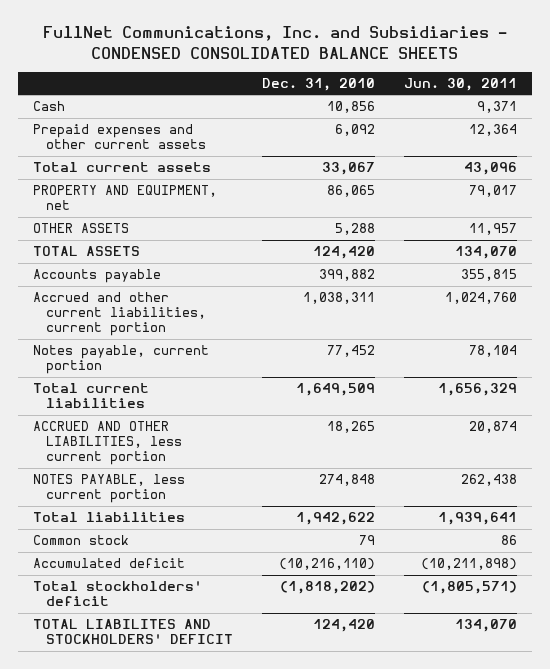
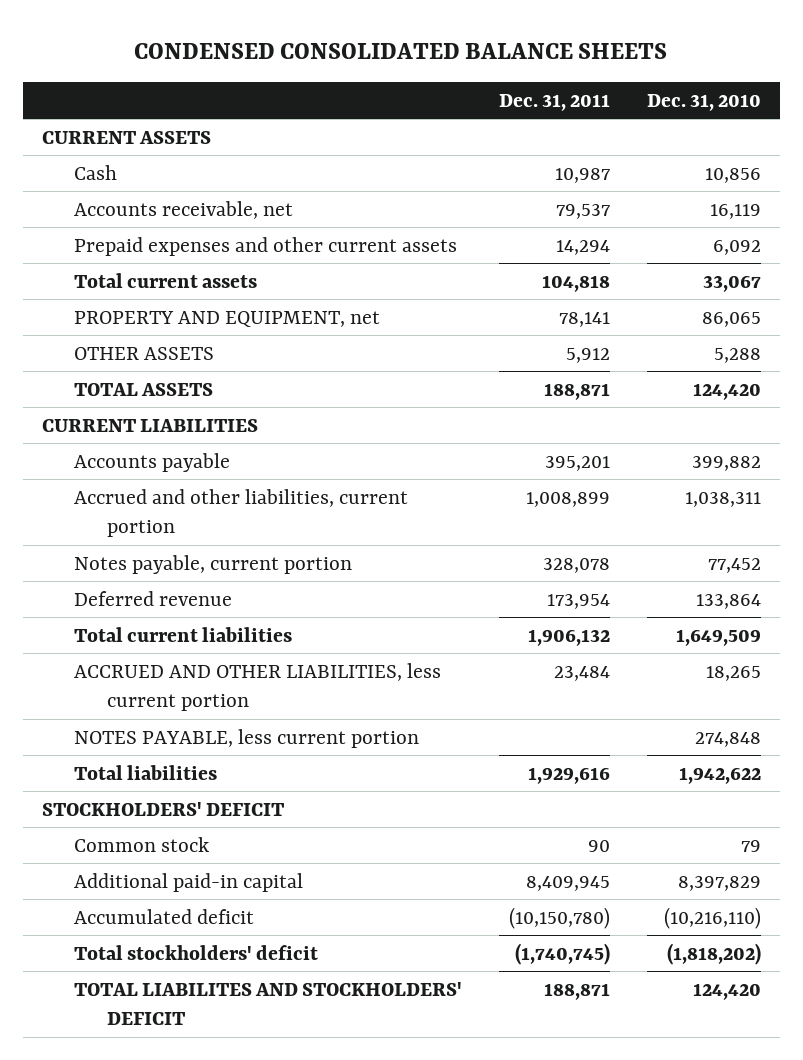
- FullNet Communications, Inc. and Subsidiaries - CONDENSED CONSOLIDATED BALANCE SHEETS
+ CONDENSED CONSOLIDATED BALANCE SHEETS
- | Dec. 31, 2010 | Jun. 30, 2011
+ | Dec. 31, 2011 | Dec. 31, 2010
+ CURRENT ASSETS
+ Accounts receivable, net | 79,537 | 16,119
+ CURRENT LIABILITIES
- Accrued and other current liabilities, current portion | 1,038,311 | 1,024,760
+ Accrued and other liabilities, current portion | 1,008,899 | 1,038,311
+ Deferred revenue | 173,954 | 133,864
+ STOCKHOLDERS' DEFICIT
+ Additional paid-in capital | 8,409,945 | 8,397,829

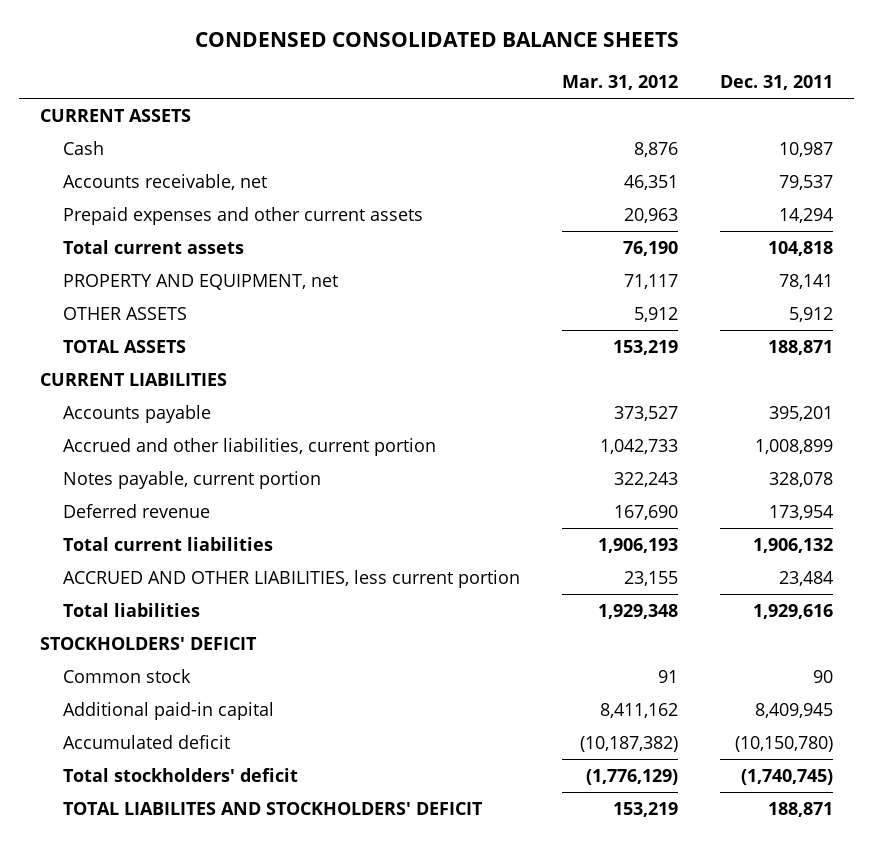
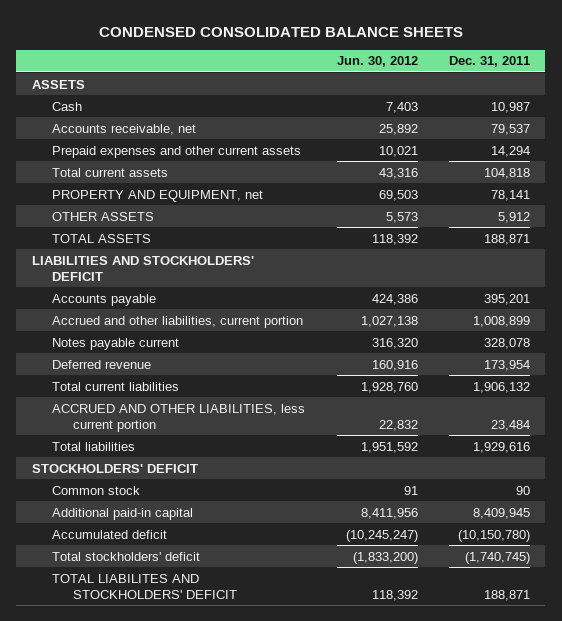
- | Mar. 31, 2012 | Dec. 31, 2011
+ | Jun. 30, 2012 | Dec. 31, 2011
- CURRENT ASSETS
+ ASSETS
- CURRENT LIABILITIES
+ LIABILITIES AND STOCKHOLDERS' DEFICIT
- Notes payable, current portion | 322,243 | 328,078
+ Notes payable current | 316,320 | 328,078

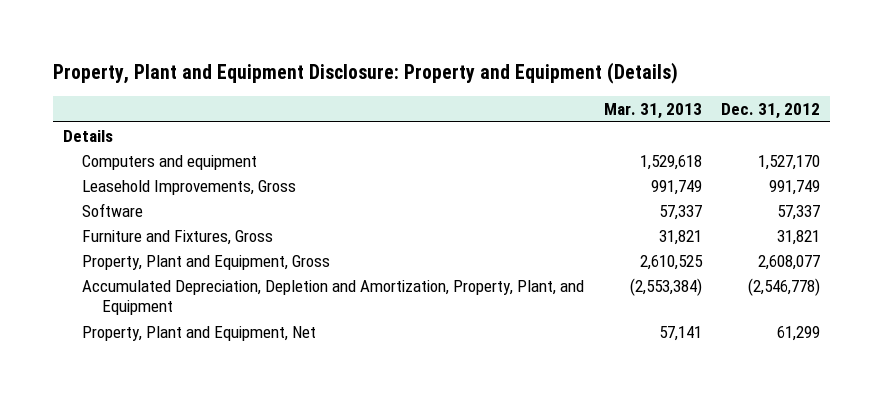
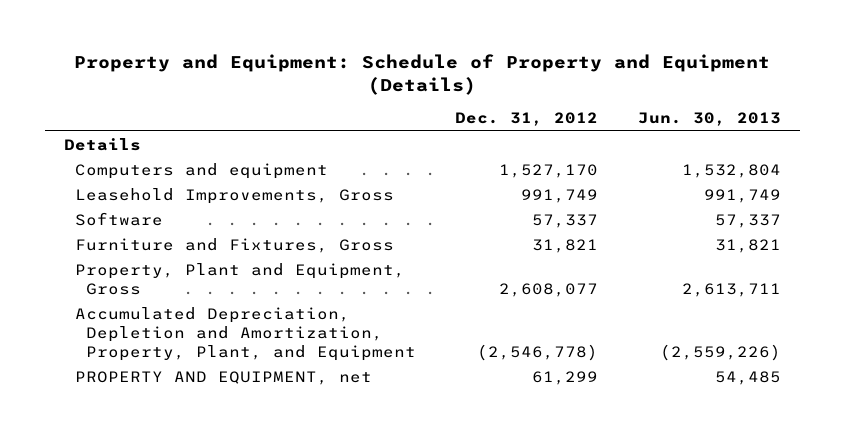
- Property, Plant and Equipment Disclosure: Property and Equipment (Details)
+ Property and Equipment: Schedule of Property and Equipment (Details)
- | Mar. 31, 2013 | Dec. 31, 2012
+ | Dec. 31, 2012 | Jun. 30, 2013
- Property, Plant and Equipment, Net | 57,141 | 61,299
+ PROPERTY AND EQUIPMENT, net | 61,299 | 54,485

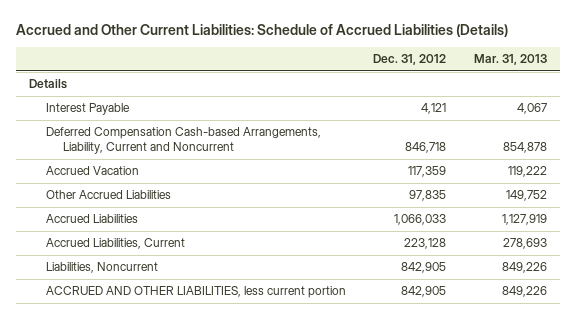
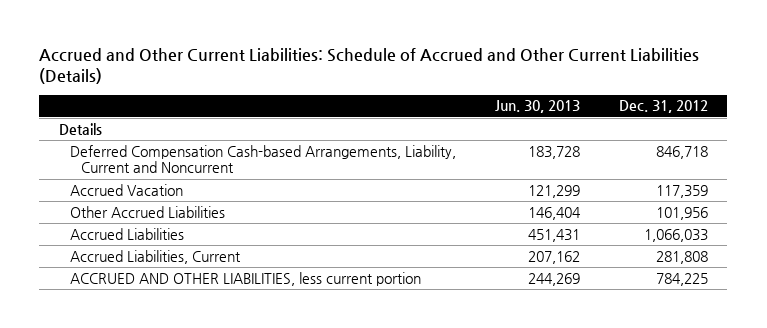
- Accrued and Other Current Liabilities: Schedule of Accrued Liabilities (Details)
+ Accrued and Other Current Liabilities: Schedule of Accrued and Other Current Liabilities (Details)
- | Dec. 31, 2012 | Mar. 31, 2013
+ | Jun. 30, 2013 | Dec. 31, 2012
- Interest Payable | 4,121 | 4,067
- Other Accrued Liabilities | 97,835 | 149,752
+ Other Accrued Liabilities | 146,404 | 101,956
- Accrued Liabilities, Current | 223,128 | 278,693
- Liabilities, Noncurrent | 842,905 | 849,226
- ACCRUED AND OTHER LIABILITIES, less current portion | 842,905 | 849,226
+ Accrued Liabilities, Current | 207,162 | 281,808
+ ACCRUED AND OTHER LIABILITIES, less current portion | 244,269 | 784,225

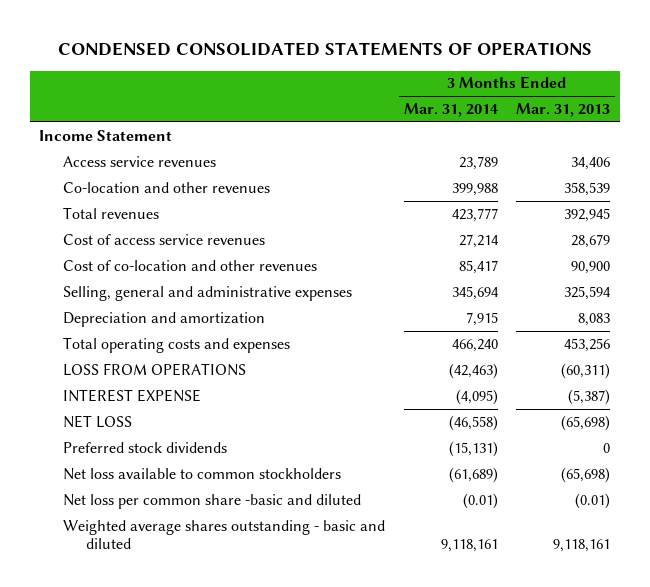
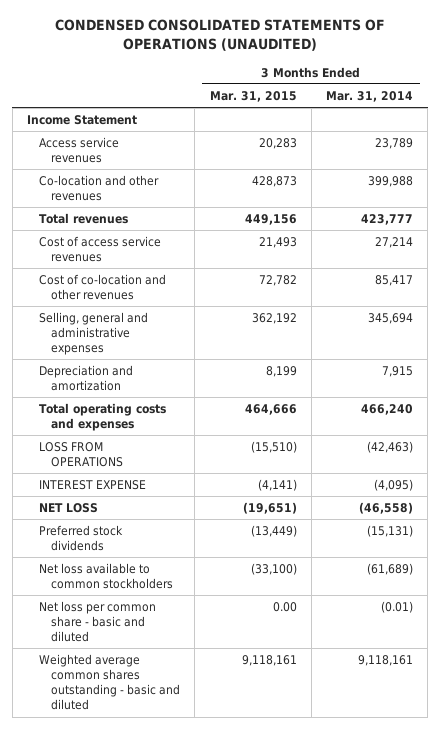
- CONDENSED CONSOLIDATED STATEMENTS OF OPERATIONS
+ CONDENSED CONSOLIDATED STATEMENTS OF OPERATIONS (UNAUDITED)
- | 3 Months Ended Mar. 31, 2014 | 3 Months Ended Mar. 31, 2013
+ | 3 Months Ended Mar. 31, 2015 | 3 Months Ended Mar. 31, 2014
- Net loss per common share -basic and diluted | (0.01) | (0.01)
- Weighted average shares outstanding - basic and diluted | 9,118,161 | 9,118,161
+ Net loss per common share - basic and diluted | 0.00 | (0.01)
+ Weighted average common shares outstanding - basic and diluted | 9,118,161 | 9,118,161

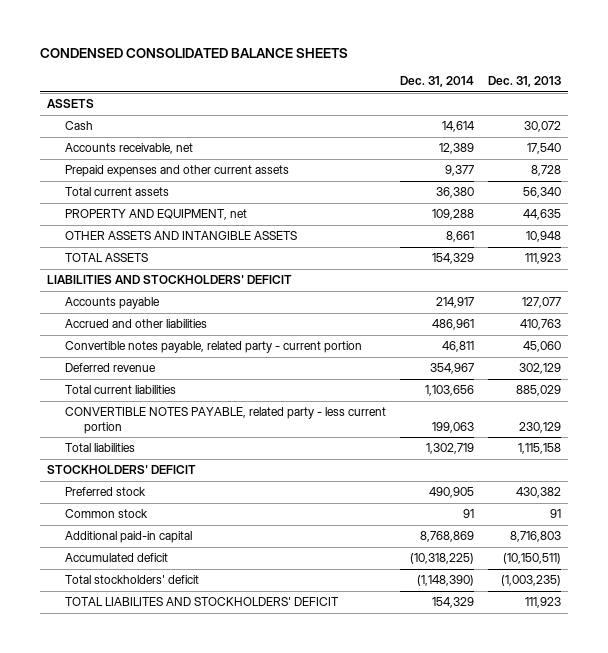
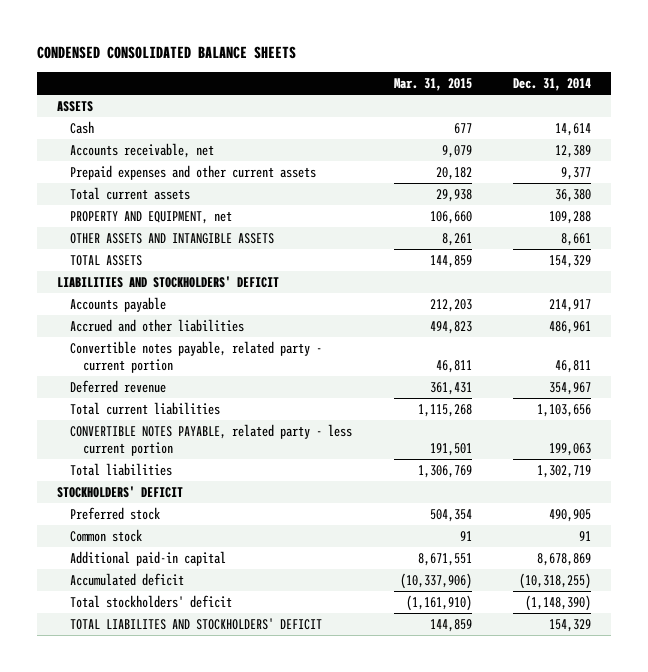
- | Dec. 31, 2014 | Dec. 31, 2013
+ | Mar. 31, 2015 | Dec. 31, 2014
- Additional paid-in capital | 8,768,869 | 8,716,803
- Accumulated deficit | (10,318,225) | (10,150,511)
+ Additional paid-in capital | 8,671,551 | 8,678,869
+ Accumulated deficit | (10,337,906) | (10,318,255)

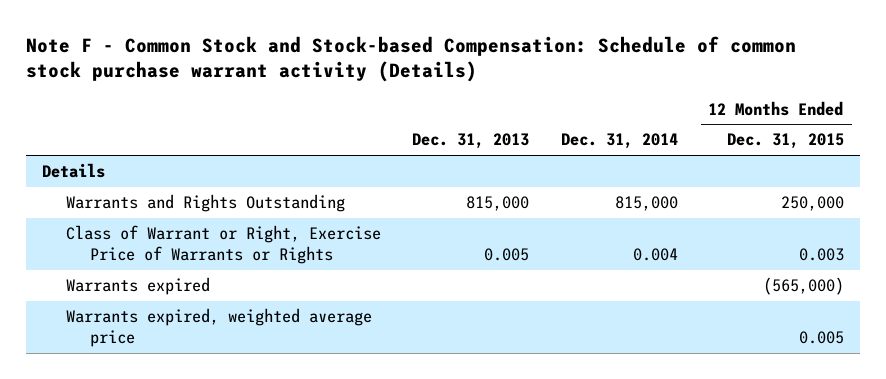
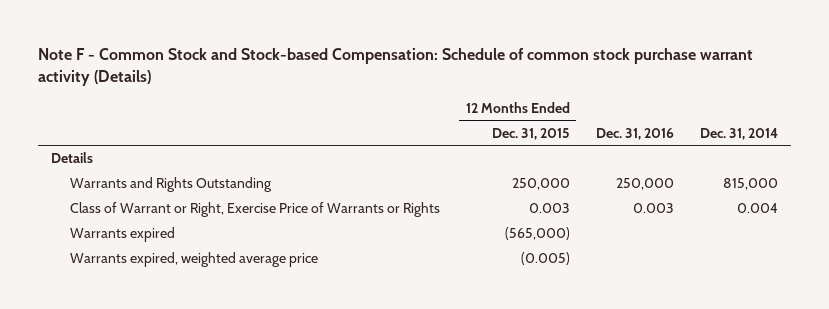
- | Dec. 31, 2013 | Dec. 31, 2014 | 12 Months Ended Dec. 31, 2015
+ | 12 Months Ended Dec. 31, 2015 | Dec. 31, 2016 | Dec. 31, 2014
- Warrants expired, weighted average price | | | 0.005
+ Warrants expired, weighted average price | (0.005) | |

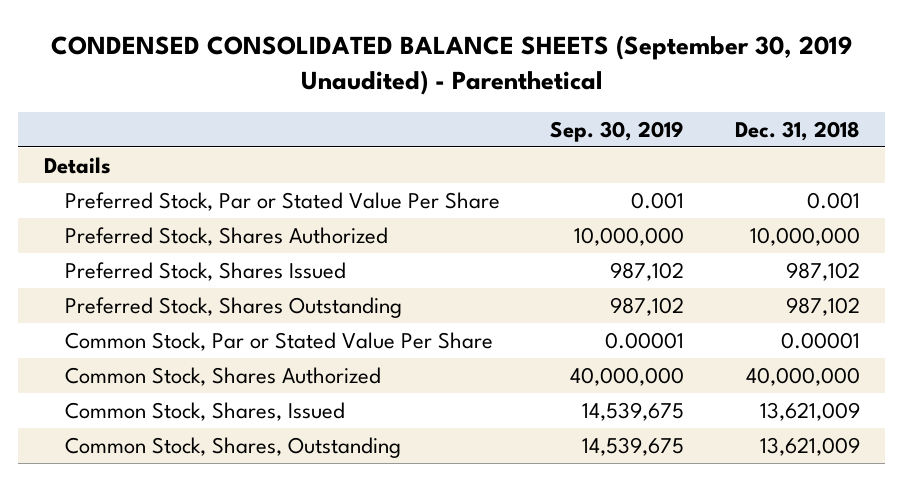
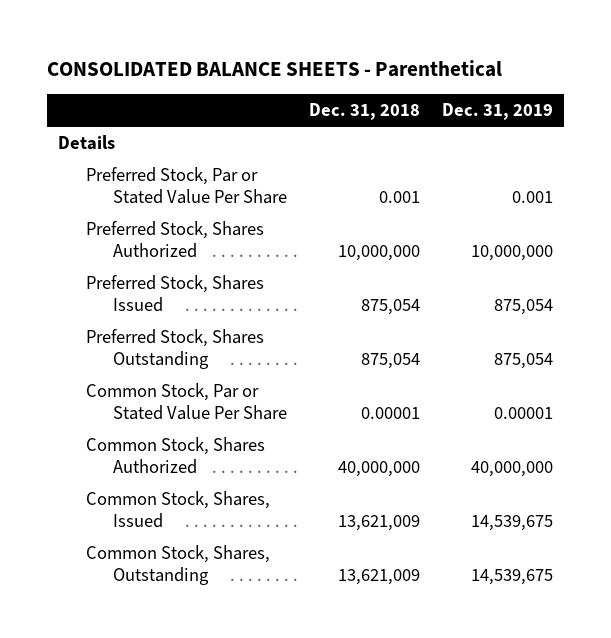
- CONDENSED CONSOLIDATED BALANCE SHEETS (September 30, 2019 Unaudited) - Parenthetical
+ CONSOLIDATED BALANCE SHEETS - Parenthetical
- | Sep. 30, 2019 | Dec. 31, 2018
+ | Dec. 31, 2018 | Dec. 31, 2019
- Preferred Stock, Shares Issued | 987,102 | 987,102
- Preferred Stock, Shares Outstanding | 987,102 | 987,102
+ Preferred Stock, Shares Issued | 875,054 | 875,054
+ Preferred Stock, Shares Outstanding | 875,054 | 875,054

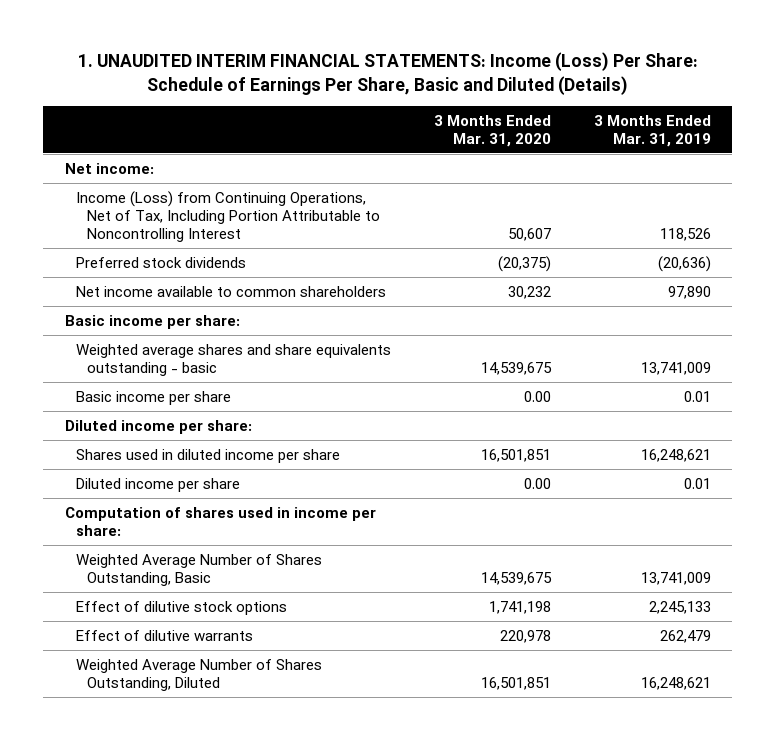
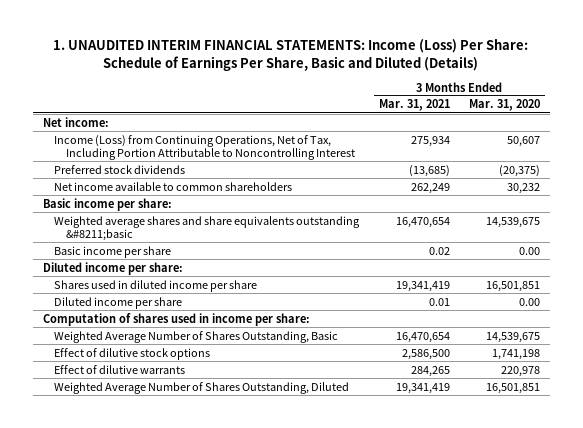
- | 3 Months Ended Mar. 31, 2020 | 3 Months Ended Mar. 31, 2019
+ | 3 Months Ended Mar. 31, 2021 | 3 Months Ended Mar. 31, 2020
- Weighted average shares and share equivalents outstanding - basic | 14,539,675 | 13,741,009
+ Weighted average shares and share equivalents outstanding &#8211;basic | 16,470,654 | 14,539,675

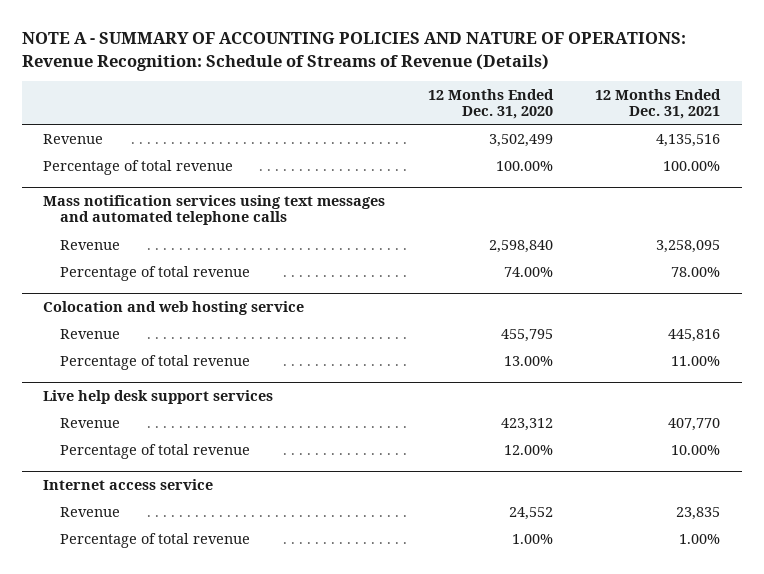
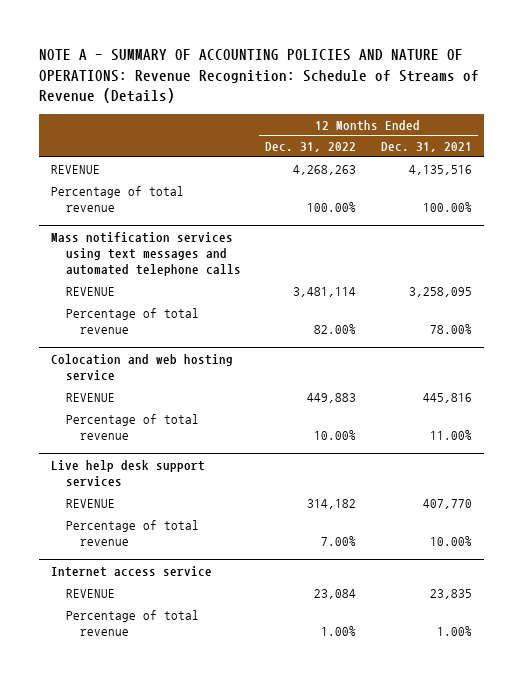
- | 12 Months Ended Dec. 31, 2020 | 12 Months Ended Dec. 31, 2021
+ | 12 Months Ended Dec. 31, 2022 | 12 Months Ended Dec. 31, 2021
- Revenue | 3,502,499 | 4,135,516
+ REVENUE | 4,268,263 | 4,135,516
@ Mass notification services using text messages and automated telephone calls
- Revenue | 2,598,840 | 3,258,095
+ REVENUE | 3,481,114 | 3,258,095
@ Colocation and web hosting service
- Revenue | 455,795 | 445,816
+ REVENUE | 449,883 | 445,816
@ Live help desk support services
- Revenue | 423,312 | 407,770
+ REVENUE | 314,182 | 407,770
@ Internet access service
- Revenue | 24,552 | 23,835
+ REVENUE | 23,084 | 23,835

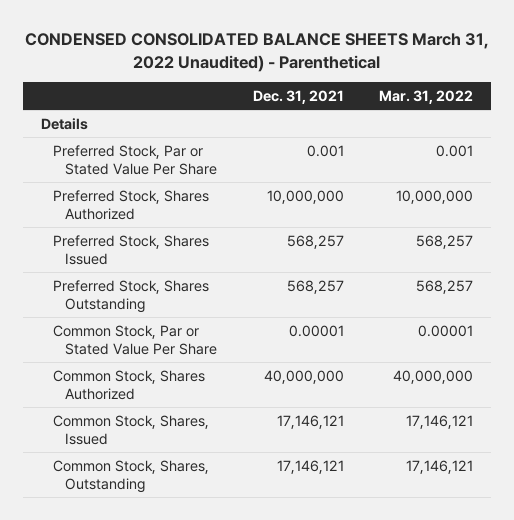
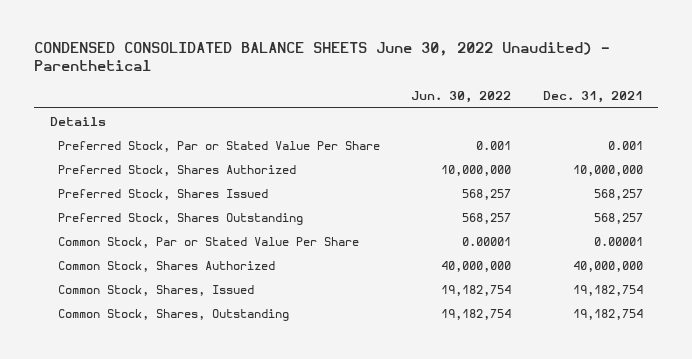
- CONDENSED CONSOLIDATED BALANCE SHEETS March 31, 2022 Unaudited) - Parenthetical
+ CONDENSED CONSOLIDATED BALANCE SHEETS June 30, 2022 Unaudited) - Parenthetical
- | Dec. 31, 2021 | Mar. 31, 2022
+ | Jun. 30, 2022 | Dec. 31, 2021
- Common Stock, Shares, Issued | 17,146,121 | 17,146,121
- Common Stock, Shares, Outstanding | 17,146,121 | 17,146,121
+ Common Stock, Shares, Issued | 19,182,754 | 19,182,754
+ Common Stock, Shares, Outstanding | 19,182,754 | 19,182,754

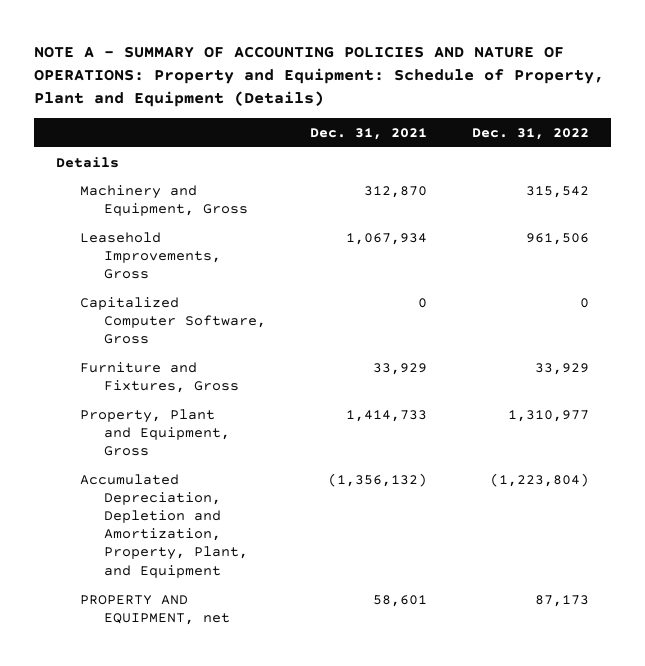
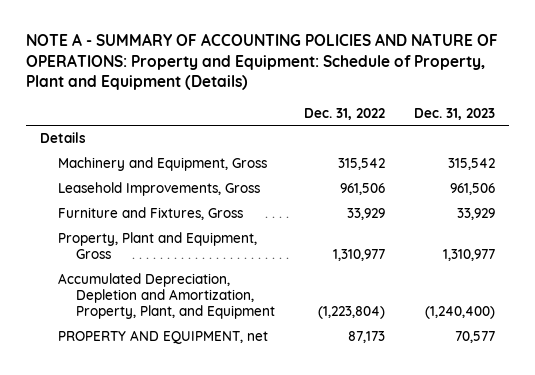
- | Dec. 31, 2021 | Dec. 31, 2022
+ | Dec. 31, 2022 | Dec. 31, 2023
- Capitalized Computer Software, Gross | 0 | 0

